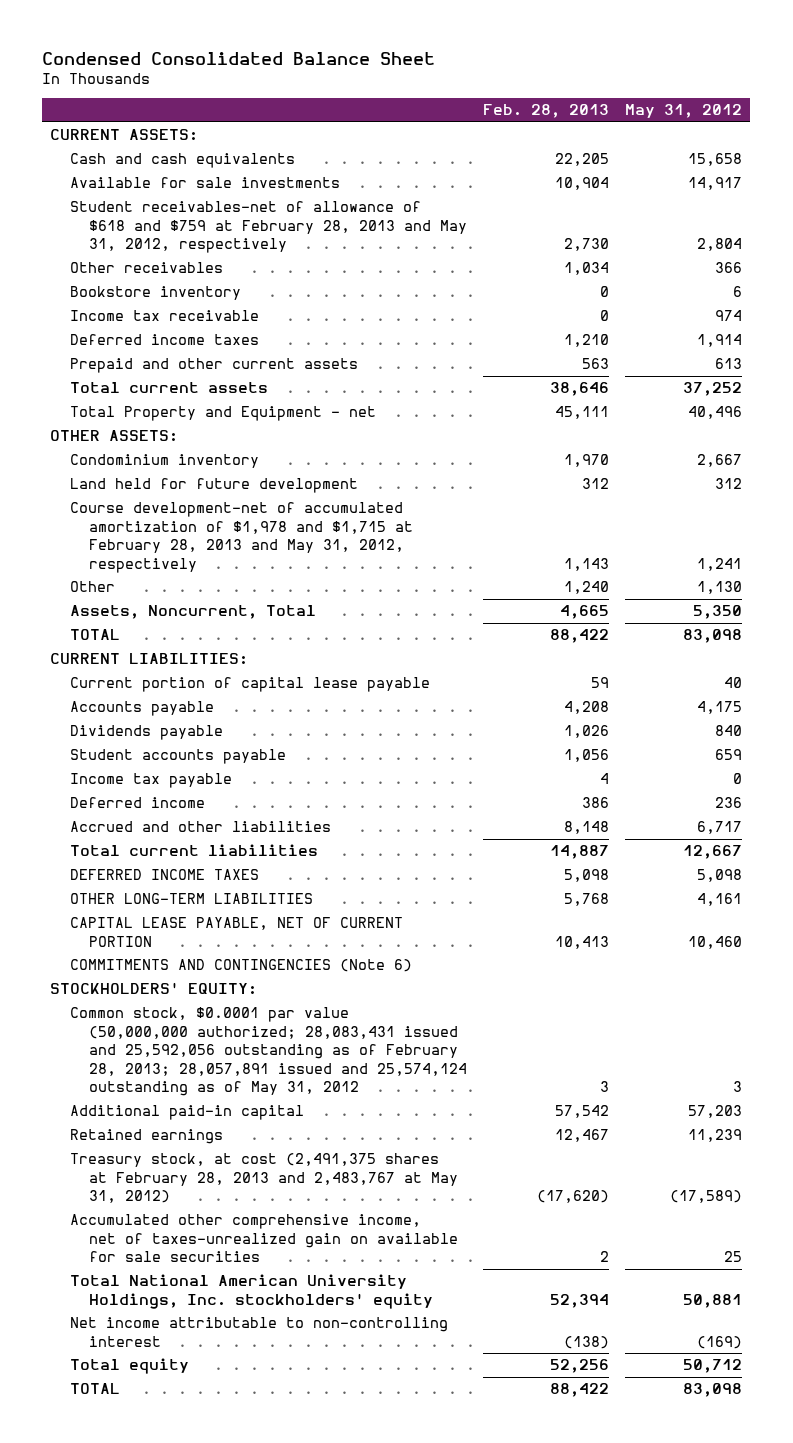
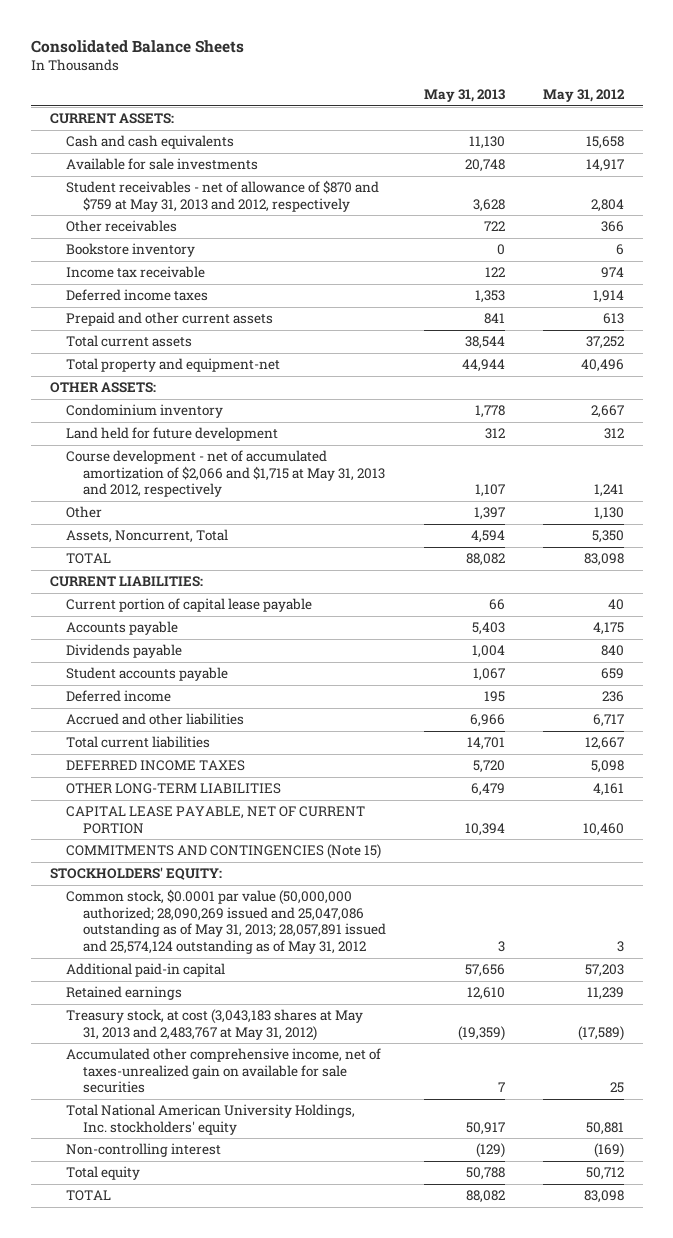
- Condensed Consolidated Balance Sheet
+ Consolidated Balance Sheets
- | Feb. 28, 2013 | May 31, 2012
+ | May 31, 2013 | May 31, 2012
- Student receivables-net of allowance of $618 and $759 at February 28, 2013 and May 31, 2012, respectively | 2,730 | 2,804
+ Student receivables - net of allowance of $870 and $759 at May 31, 2013 and 2012, respectively | 3,628 | 2,804
- Total Property and Equipment - net | 45,111 | 40,496
+ Total property and equipment-net | 44,944 | 40,496
- Course development-net of accumulated amortization of $1,978 and $1,715 at February 28, 2013 and May 31, 2012, respectively | 1,143 | 1,241
+ Course development - net of accumulated amortization of $2,066 and $1,715 at May 31, 2013 and 2012, respectively | 1,107 | 1,241
- Income tax payable | 4 | 0
- COMMITMENTS AND CONTINGENCIES (Note 6)
+ COMMITMENTS AND CONTINGENCIES (Note 15)
- Common stock, $0.0001 par value (50,000,000 authorized; 28,083,431 issued and 25,592,056 outstanding as of February 28, 2013; 28,057,891 issued and 25,574,124 outstanding as of May 31, 2012 | 3 | 3
+ Common stock, $0.0001 par value (50,000,000 authorized; 28,090,269 issued and 25,047,086 outstanding as of May 31, 2013; 28,057,891 issued and 25,574,124 outstanding as of May 31, 2012 | 3 | 3
- Treasury stock, at cost (2,491,375 shares at February 28, 2013 and 2,483,767 at May 31, 2012) | (17,620) | (17,589)
+ Treasury stock, at cost (3,043,183 shares at May 31, 2013 and 2,483,767 at May 31, 2012) | (19,359) | (17,589)
- Net income attributable to non-controlling interest | (138) | (169)
+ Non-controlling interest | (129) | (169)

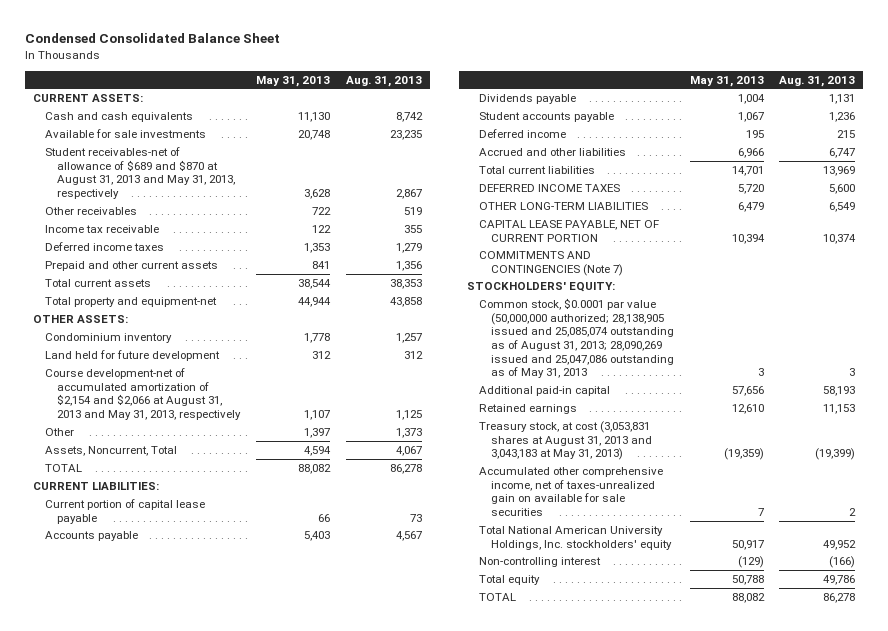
- Consolidated Balance Sheets
+ Condensed Consolidated Balance Sheet
- | May 31, 2013 | May 31, 2012
+ | May 31, 2013 | Aug. 31, 2013
- Student receivables - net of allowance of $870 and $759 at May 31, 2013 and 2012, respectively | 3,628 | 2,804
+ Student receivables-net of allowance of $689 and $870 at August 31, 2013 and May 31, 2013, respectively | 3,628 | 2,867
- Bookstore inventory | 0 | 6
- Course development - net of accumulated amortization of $2,066 and $1,715 at May 31, 2013 and 2012, respectively | 1,107 | 1,241
+ Course development-net of accumulated amortization of $2,154 and $2,066 at August 31, 2013 and May 31, 2013, respectively | 1,107 | 1,125
- COMMITMENTS AND CONTINGENCIES (Note 15)
+ COMMITMENTS AND CONTINGENCIES (Note 7)
- Common stock, $0.0001 par value (50,000,000 authorized; 28,090,269 issued and 25,047,086 outstanding as of May 31, 2013; 28,057,891 issued and 25,574,124 outstanding as of May 31, 2012 | 3 | 3
+ Common stock, $0.0001 par value (50,000,000 authorized; 28,138,905 issued and 25,085,074 outstanding as of August 31, 2013; 28,090,269 issued and 25,047,086 outstanding as of May 31, 2013 | 3 | 3
- Treasury stock, at cost (3,043,183 shares at May 31, 2013 and 2,483,767 at May 31, 2012) | (19,359) | (17,589)
+ Treasury stock, at cost (3,053,831 shares at August 31, 2013 and 3,043,183 at May 31, 2013) | (19,359) | (19,399)

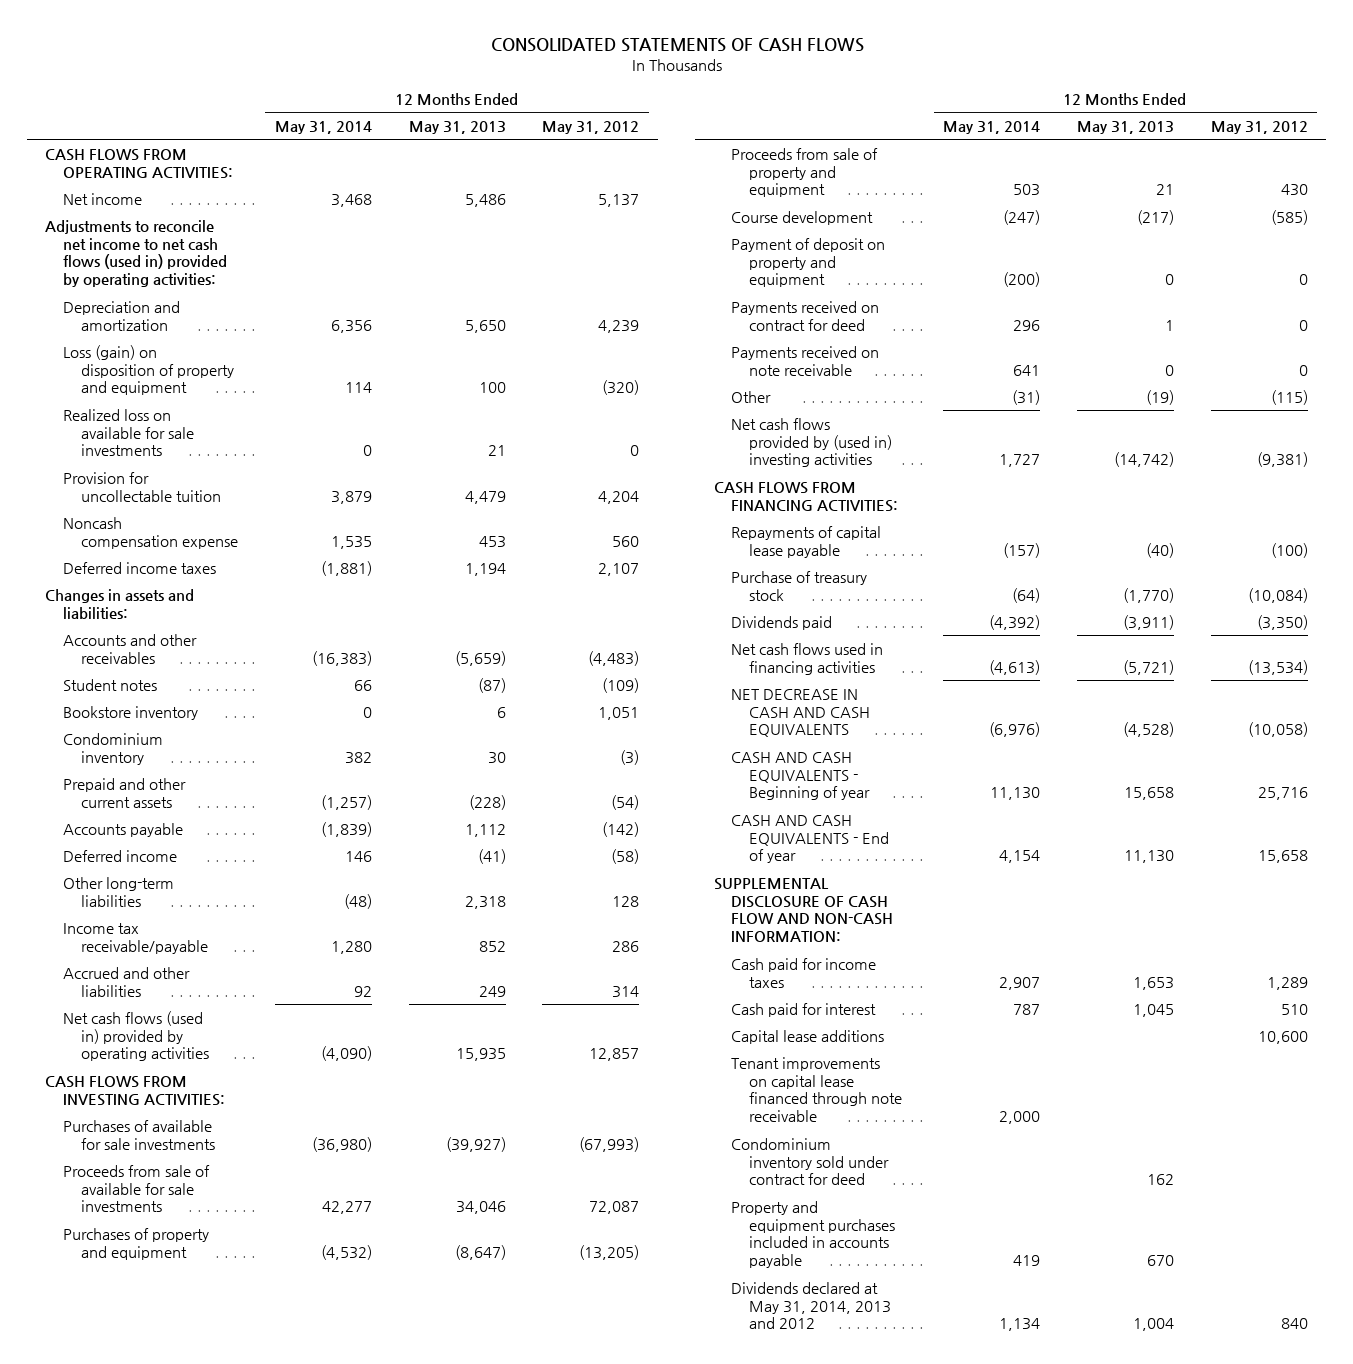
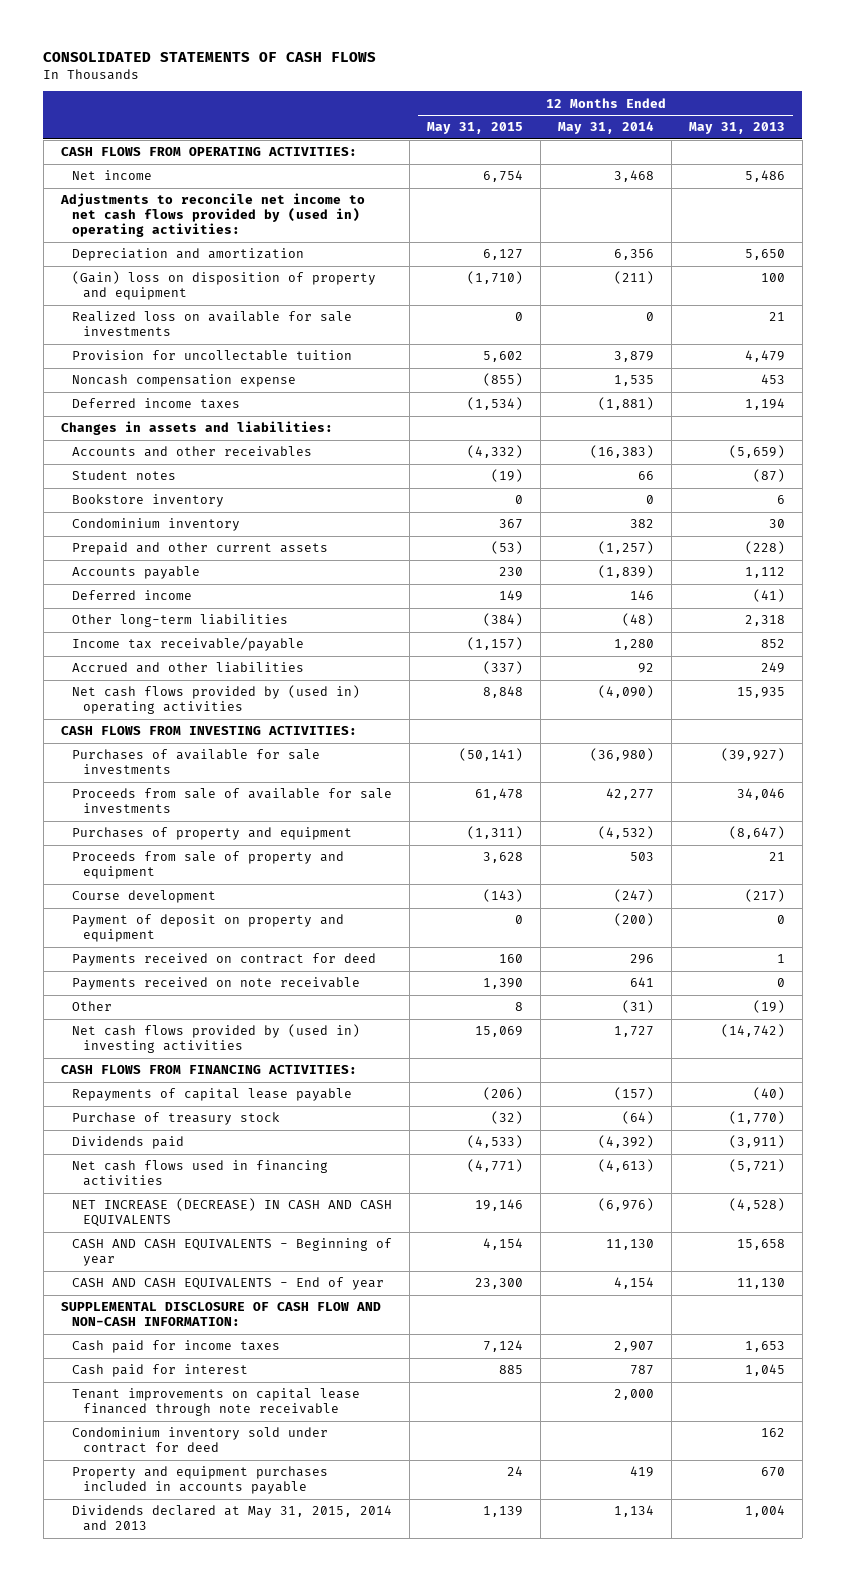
- | 12 Months Ended May 31, 2014 | 12 Months Ended May 31, 2013 | 12 Months Ended May 31, 2012
+ | 12 Months Ended May 31, 2015 | 12 Months Ended May 31, 2014 | 12 Months Ended May 31, 2013
- Adjustments to reconcile net income to net cash flows (used in) provided by operating activities:
+ Adjustments to reconcile net income to net cash flows provided by (used in) operating activities:
- Loss (gain) on disposition of property and equipment | 114 | 100 | (320)
+ (Gain) loss on disposition of property and equipment | (1,710) | (211) | 100
- Net cash flows (used in) provided by operating activities | (4,090) | 15,935 | 12,857
+ Net cash flows provided by (used in) operating activities | 8,848 | (4,090) | 15,935
- NET DECREASE IN CASH AND CASH EQUIVALENTS | (6,976) | (4,528) | (10,058)
+ NET INCREASE (DECREASE) IN CASH AND CASH EQUIVALENTS | 19,146 | (6,976) | (4,528)
- Capital lease additions | | | 10,600
- Dividends declared at May 31, 2014, 2013 and 2012 | 1,134 | 1,004 | 840
+ Dividends declared at May 31, 2015, 2014 and 2013 | 1,139 | 1,134 | 1,004

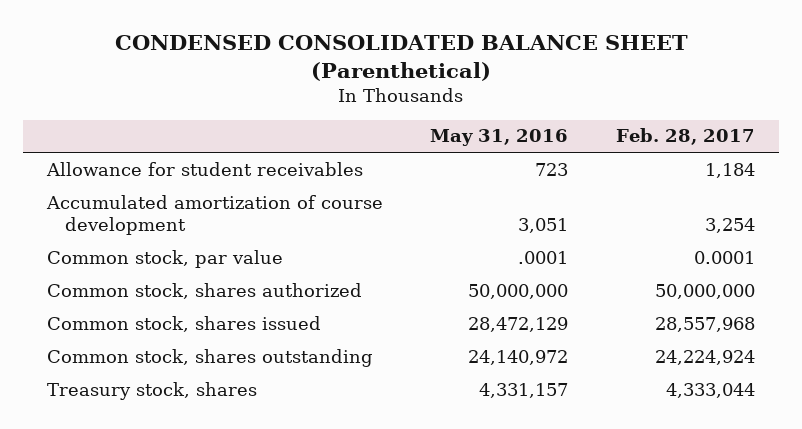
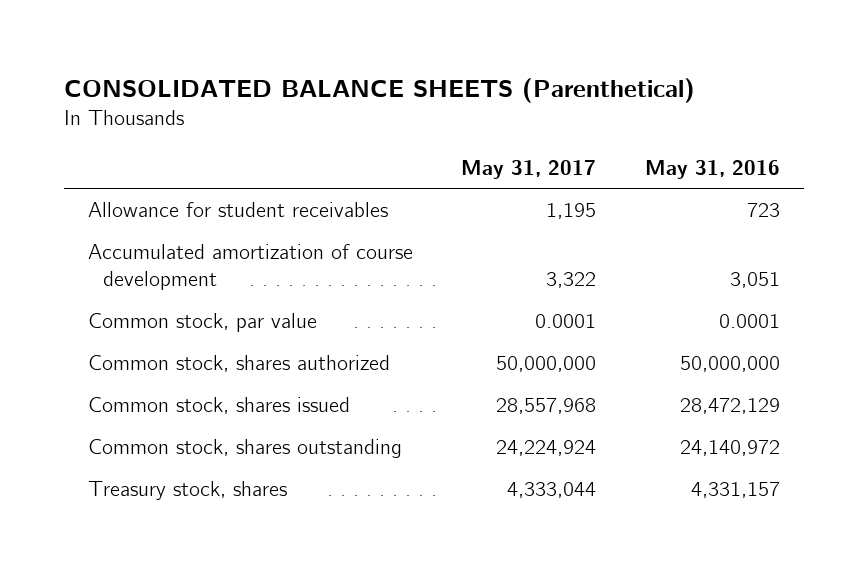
- CONDENSED CONSOLIDATED BALANCE SHEET (Parenthetical)
+ CONSOLIDATED BALANCE SHEETS (Parenthetical)
- | May 31, 2016 | Feb. 28, 2017
+ | May 31, 2017 | May 31, 2016
- Common stock, par value | .0001 | 0.0001
+ Common stock, par value | 0.0001 | 0.0001

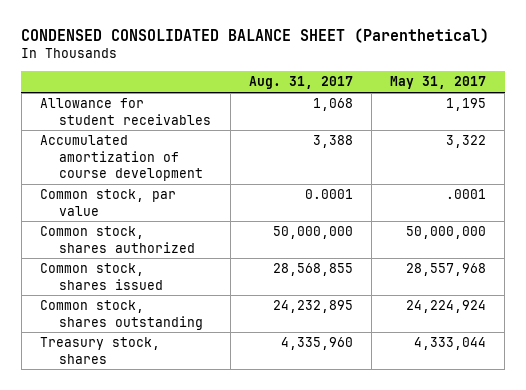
- CONSOLIDATED BALANCE SHEETS (Parenthetical)
+ CONDENSED CONSOLIDATED BALANCE SHEET (Parenthetical)
- | May 31, 2017 | May 31, 2016
+ | Aug. 31, 2017 | May 31, 2017
- Common stock, par value | 0.0001 | 0.0001
+ Common stock, par value | 0.0001 | .0001

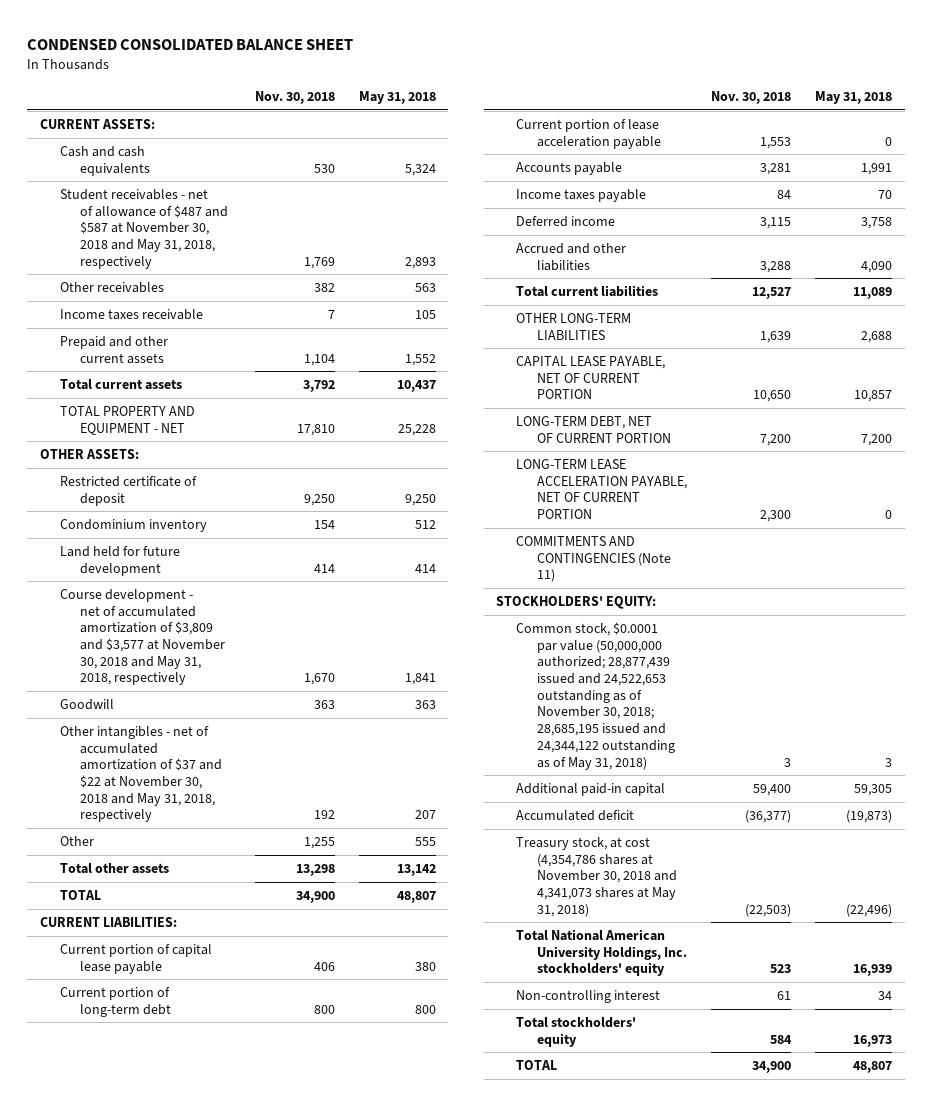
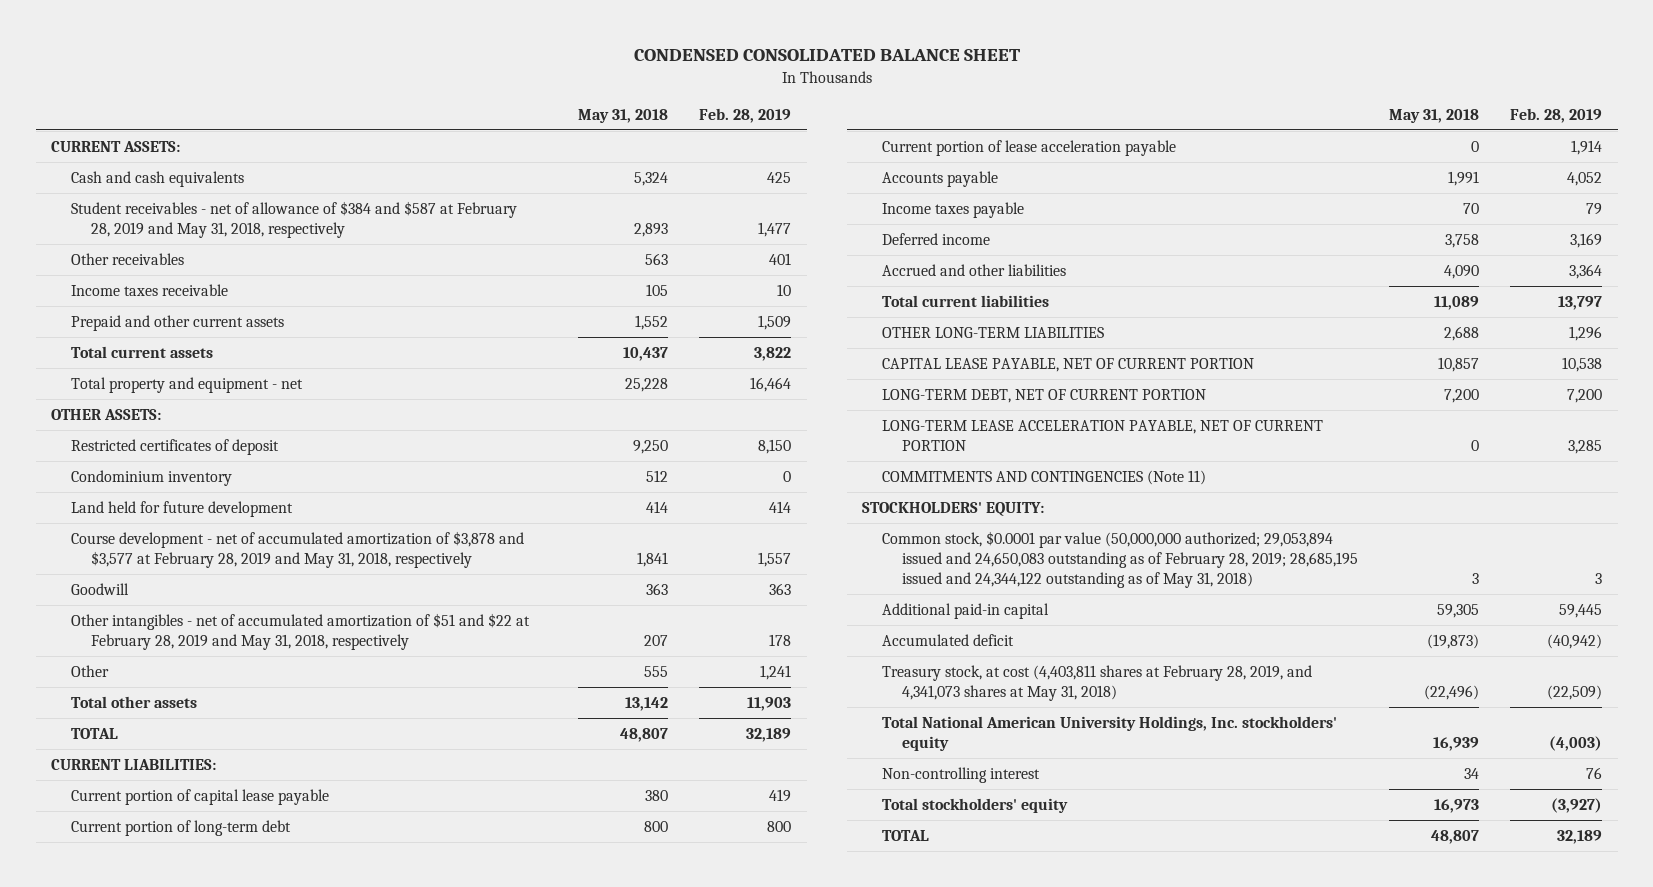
- | Nov. 30, 2018 | May 31, 2018
+ | May 31, 2018 | Feb. 28, 2019
- Student receivables - net of allowance of $487 and $587 at November 30, 2018 and May 31, 2018, respectively | 1,769 | 2,893
+ Student receivables - net of allowance of $384 and $587 at February 28, 2019 and May 31, 2018, respectively | 2,893 | 1,477
- TOTAL PROPERTY AND EQUIPMENT - NET | 17,810 | 25,228
+ Total property and equipment - net | 25,228 | 16,464
- Restricted certificate of deposit | 9,250 | 9,250
+ Restricted certificates of deposit | 9,250 | 8,150
- Course development - net of accumulated amortization of $3,809 and $3,577 at November 30, 2018 and May 31, 2018, respectively | 1,670 | 1,841
+ Course development - net of accumulated amortization of $3,878 and $3,577 at February 28, 2019 and May 31, 2018, respectively | 1,841 | 1,557
- Other intangibles - net of accumulated amortization of $37 and $22 at November 30, 2018 and May 31, 2018, respectively | 192 | 207
+ Other intangibles - net of accumulated amortization of $51 and $22 at February 28, 2019 and May 31, 2018, respectively | 207 | 178
- Common stock, $0.0001 par value (50,000,000 authorized; 28,877,439 issued and 24,522,653 outstanding as of November 30, 2018; 28,685,195 issued and 24,344,122 outstanding as of May 31, 2018) | 3 | 3
+ Common stock, $0.0001 par value (50,000,000 authorized; 29,053,894 issued and 24,650,083 outstanding as of February 28, 2019; 28,685,195 issued and 24,344,122 outstanding as of May 31, 2018) | 3 | 3
- Treasury stock, at cost (4,354,786 shares at November 30, 2018 and 4,341,073 shares at May 31, 2018) | (22,503) | (22,496)
+ Treasury stock, at cost (4,403,811 shares at February 28, 2019, and 4,341,073 shares at May 31, 2018) | (22,496) | (22,509)

